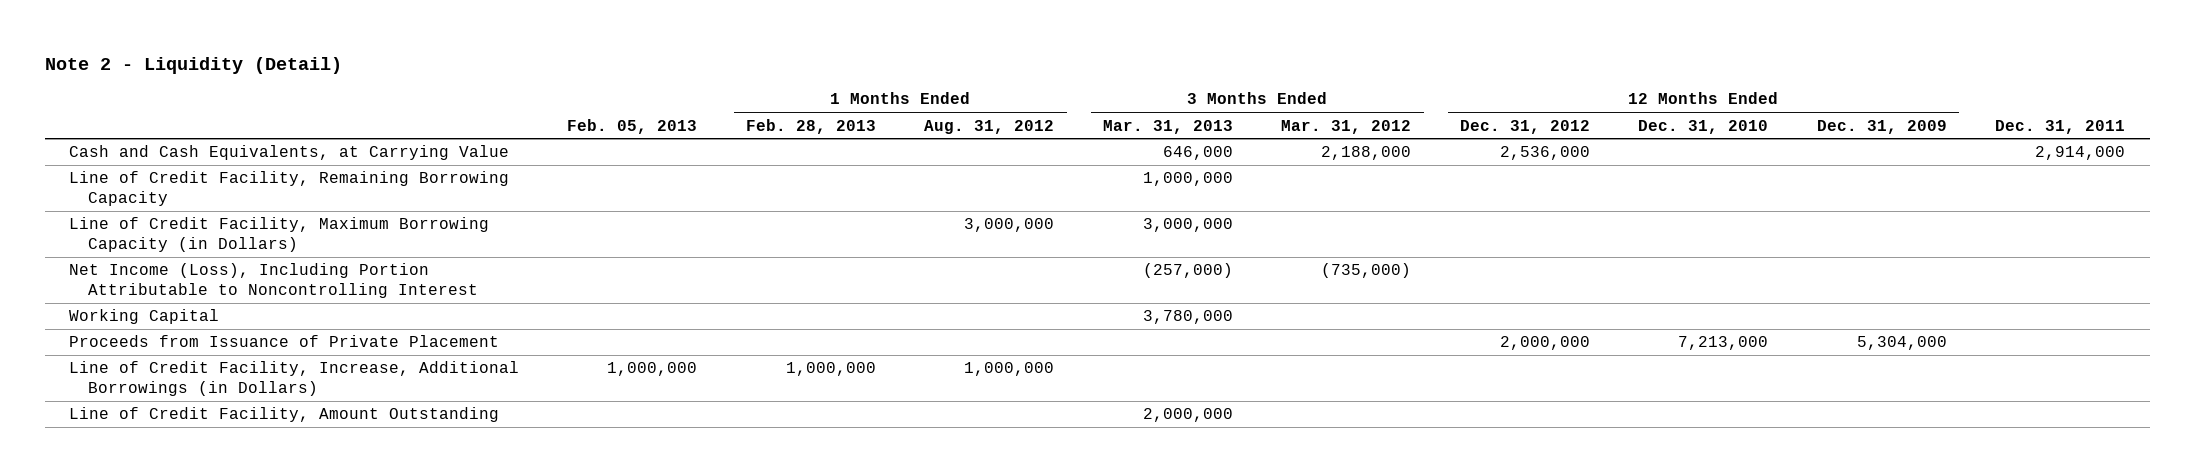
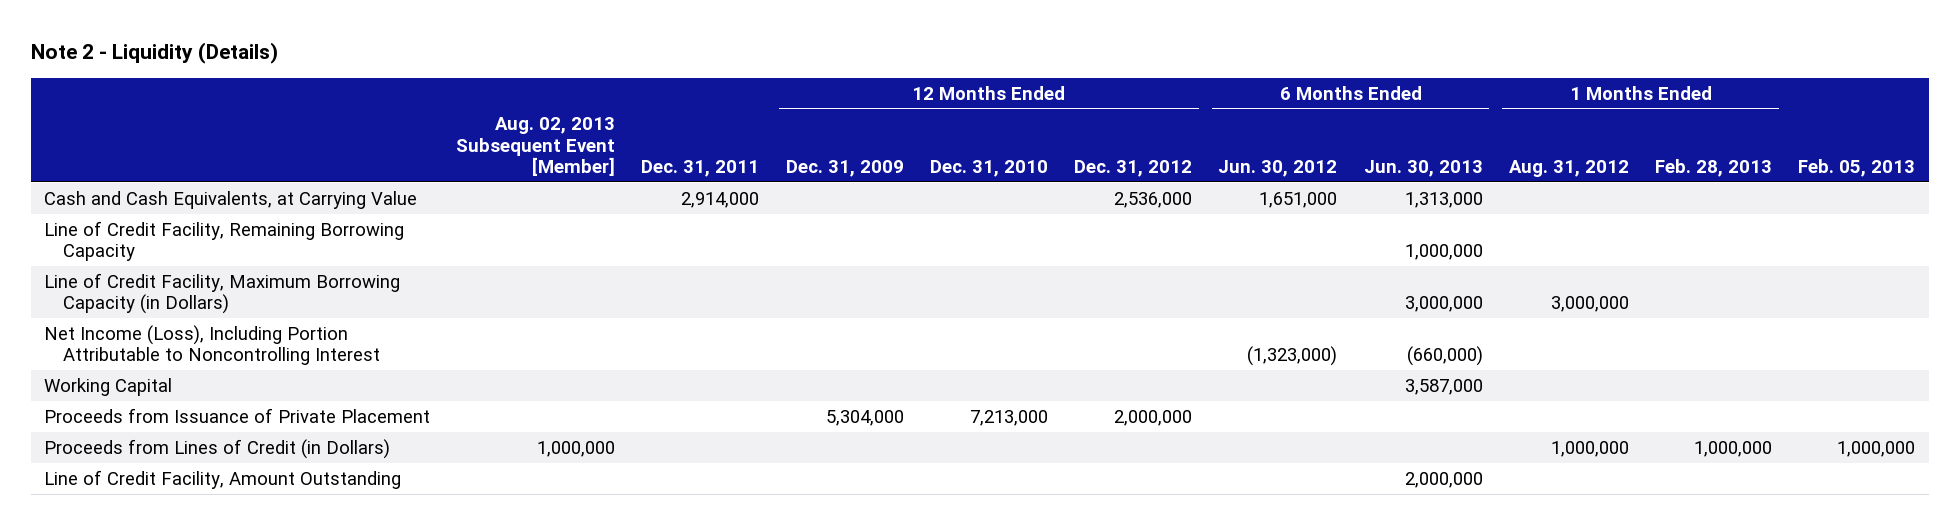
- Note 2 - Liquidity (Detail)
+ Note 2 - Liquidity (Details)
- | Feb. 05, 2013 | 1 Months Ended Feb. 28, 2013 | 1 Months Ended Aug. 31, 2012 | 3 Months Ended Mar. 31, 2013 | 3 Months Ended Mar. 31, 2012 | 12 Months Ended Dec. 31, 2012 | 12 Months Ended Dec. 31, 2010 | 12 Months Ended Dec. 31, 2009 | Dec. 31, 2011
+ | Aug. 02, 2013 Subsequent Event [Member] | Dec. 31, 2011 | 12 Months Ended Dec. 31, 2009 | 12 Months Ended Dec. 31, 2010 | 12 Months Ended Dec. 31, 2012 | 6 Months Ended Jun. 30, 2012 | 6 Months Ended Jun. 30, 2013 | 1 Months Ended Aug. 31, 2012 | 1 Months Ended Feb. 28, 2013 | Feb. 05, 2013
- Line of Credit Facility, Increase, Additional Borrowings (in Dollars) | 1,000,000 | 1,000,000 | 1,000,000 | | | | | |
+ Proceeds from Lines of Credit (in Dollars) | 1,000,000 | | | | | | | 1,000,000 | 1,000,000 | 1,000,000

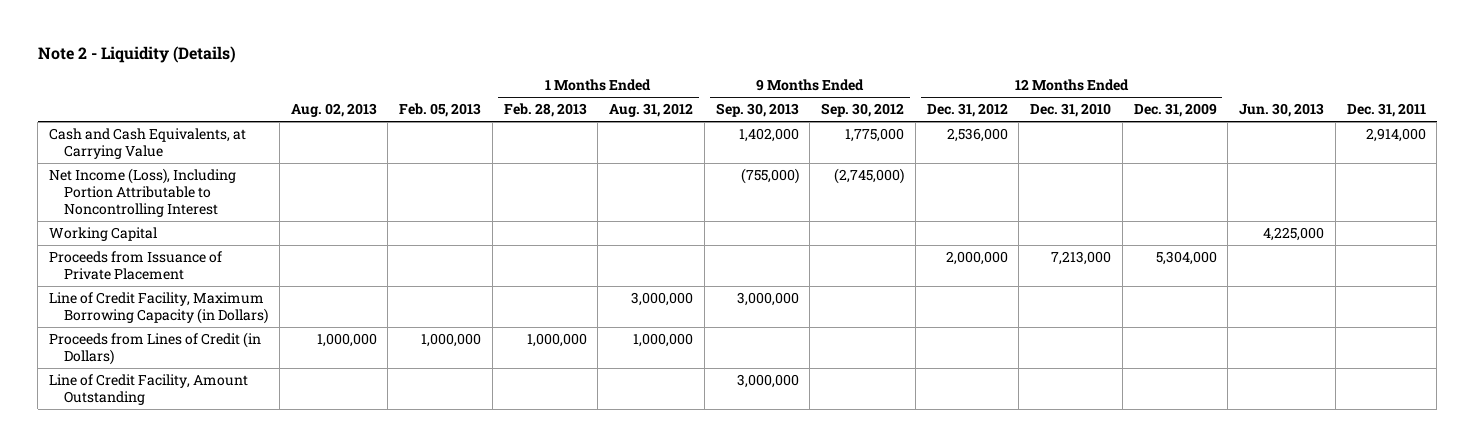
- | Aug. 02, 2013 Subsequent Event [Member] | Dec. 31, 2011 | 12 Months Ended Dec. 31, 2009 | 12 Months Ended Dec. 31, 2010 | 12 Months Ended Dec. 31, 2012 | 6 Months Ended Jun. 30, 2012 | 6 Months Ended Jun. 30, 2013 | 1 Months Ended Aug. 31, 2012 | 1 Months Ended Feb. 28, 2013 | Feb. 05, 2013
+ | Aug. 02, 2013 | Feb. 05, 2013 | 1 Months Ended Feb. 28, 2013 | 1 Months Ended Aug. 31, 2012 | 9 Months Ended Sep. 30, 2013 | 9 Months Ended Sep. 30, 2012 | 12 Months Ended Dec. 31, 2012 | 12 Months Ended Dec. 31, 2010 | 12 Months Ended Dec. 31, 2009 | Jun. 30, 2013 | Dec. 31, 2011
- Line of Credit Facility, Remaining Borrowing Capacity | | | | | | | 1,000,000 | | |
moved down: Line of Credit Facility, Maximum Borrowing Capacity (in Dollars) | | | | 3,000,000 | 3,000,000 | | | | | |

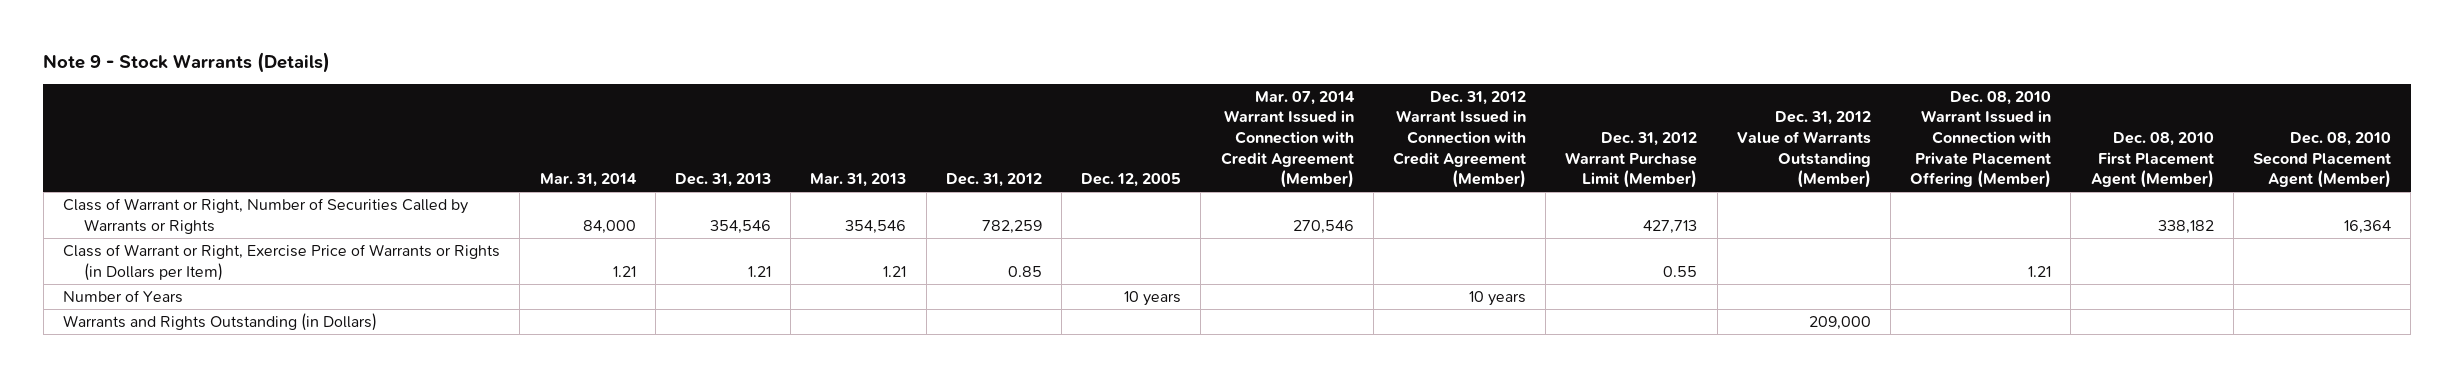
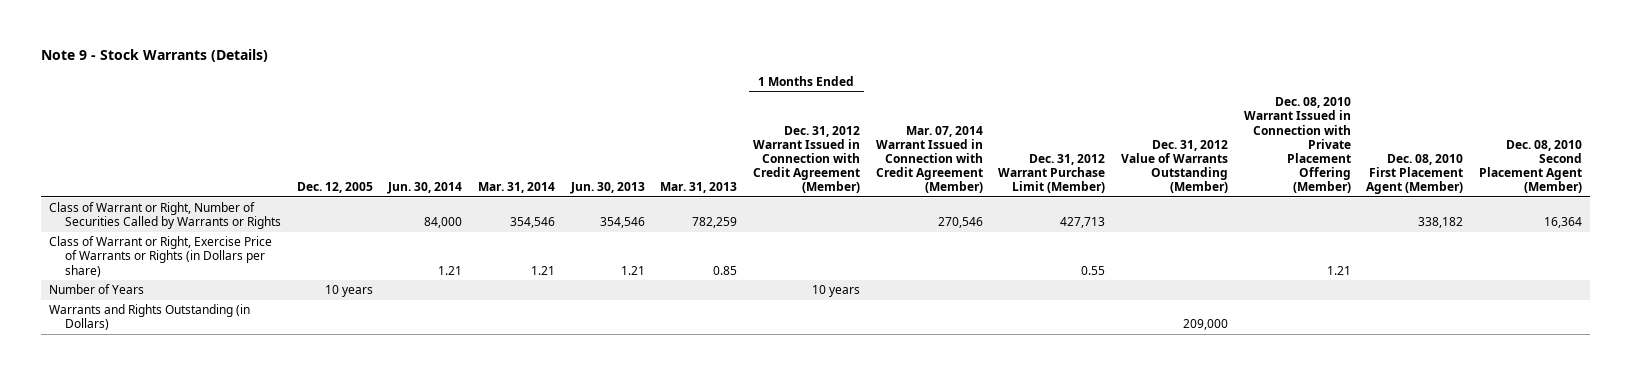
- | Mar. 31, 2014 | Dec. 31, 2013 | Mar. 31, 2013 | Dec. 31, 2012 | Dec. 12, 2005 | Mar. 07, 2014 Warrant Issued in Connection with Credit Agreement (Member) | Dec. 31, 2012 Warrant Issued in Connection with Credit Agreement (Member) | Dec. 31, 2012 Warrant Purchase Limit (Member) | Dec. 31, 2012 Value of Warrants Outstanding (Member) | Dec. 08, 2010 Warrant Issued in Connection with Private Placement Offering (Member) | Dec. 08, 2010 First Placement Agent (Member) | Dec. 08, 2010 Second Placement Agent (Member)
+ | Dec. 12, 2005 | Jun. 30, 2014 | Mar. 31, 2014 | Jun. 30, 2013 | Mar. 31, 2013 | 1 Months Ended Dec. 31, 2012 Warrant Issued in Connection with Credit Agreement (Member) | Mar. 07, 2014 Warrant Issued in Connection with Credit Agreement (Member) | Dec. 31, 2012 Warrant Purchase Limit (Member) | Dec. 31, 2012 Value of Warrants Outstanding (Member) | Dec. 08, 2010 Warrant Issued in Connection with Private Placement Offering (Member) | Dec. 08, 2010 First Placement Agent (Member) | Dec. 08, 2010 Second Placement Agent (Member)
- Class of Warrant or Right, Number of Securities Called by Warrants or Rights | 84,000 | 354,546 | 354,546 | 782,259 | | 270,546 | | 427,713 | | | 338,182 | 16,364
- Class of Warrant or Right, Exercise Price of Warrants or Rights (in Dollars per Item) | 1.21 | 1.21 | 1.21 | 0.85 | | | | 0.55 | | 1.21 | |
+ Class of Warrant or Right, Number of Securities Called by Warrants or Rights | | 84,000 | 354,546 | 354,546 | 782,259 | | 270,546 | 427,713 | | | 338,182 | 16,364
+ Class of Warrant or Right, Exercise Price of Warrants or Rights (in Dollars per share) | | 1.21 | 1.21 | 1.21 | 0.85 | | | 0.55 | | 1.21 | |

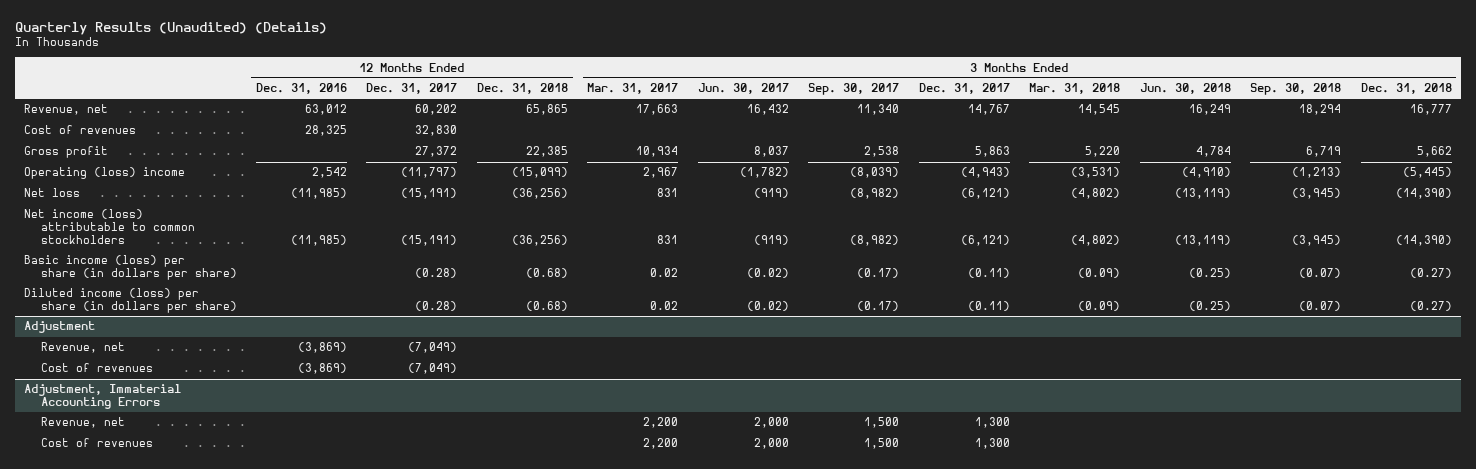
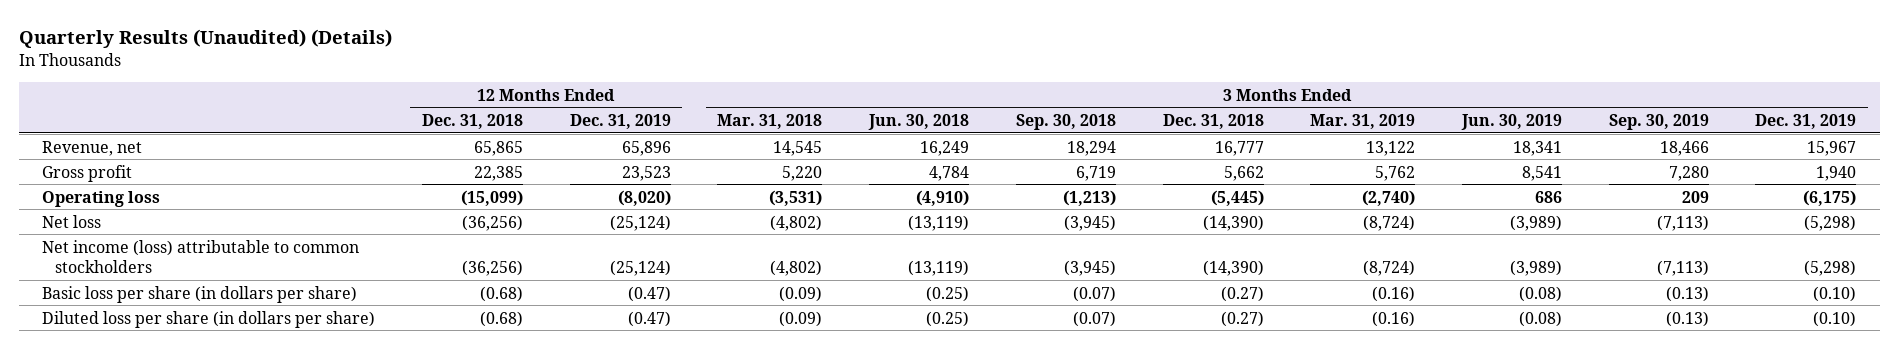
- | 12 Months Ended Dec. 31, 2016 | 12 Months Ended Dec. 31, 2017 | 12 Months Ended Dec. 31, 2018 | 3 Months Ended Mar. 31, 2017 | 3 Months Ended Jun. 30, 2017 | 3 Months Ended Sep. 30, 2017 | 3 Months Ended Dec. 31, 2017 | 3 Months Ended Mar. 31, 2018 | 3 Months Ended Jun. 30, 2018 | 3 Months Ended Sep. 30, 2018 | 3 Months Ended Dec. 31, 2018
+ | 12 Months Ended Dec. 31, 2018 | 12 Months Ended Dec. 31, 2019 | 3 Months Ended Mar. 31, 2018 | 3 Months Ended Jun. 30, 2018 | 3 Months Ended Sep. 30, 2018 | 3 Months Ended Dec. 31, 2018 | 3 Months Ended Mar. 31, 2019 | 3 Months Ended Jun. 30, 2019 | 3 Months Ended Sep. 30, 2019 | 3 Months Ended Dec. 31, 2019
- Cost of revenues | 28,325 | 32,830 | | | | | | | | |
- Operating (loss) income | 2,542 | (11,797) | (15,099) | 2,967 | (1,782) | (8,039) | (4,943) | (3,531) | (4,910) | (1,213) | (5,445)
+ Operating loss | (15,099) | (8,020) | (3,531) | (4,910) | (1,213) | (5,445) | (2,740) | 686 | 209 | (6,175)
- Basic income (loss) per share (in dollars per share) | | (0.28) | (0.68) | 0.02 | (0.02) | (0.17) | (0.11) | (0.09) | (0.25) | (0.07) | (0.27)
- Diluted income (loss) per share (in dollars per share) | | (0.28) | (0.68) | 0.02 | (0.02) | (0.17) | (0.11) | (0.09) | (0.25) | (0.07) | (0.27)
- Adjustment
- Revenue, net | (3,869) | (7,049) | | | | | | | | |
- Cost of revenues | (3,869) | (7,049) | | | | | | | | |
- Adjustment, Immaterial Accounting Errors
- Revenue, net | | | | 2,200 | 2,000 | 1,500 | 1,300 | | | |
- Cost of revenues | | | | 2,200 | 2,000 | 1,500 | 1,300 | | | |
+ Basic loss per share (in dollars per share) | (0.68) | (0.47) | (0.09) | (0.25) | (0.07) | (0.27) | (0.16) | (0.08) | (0.13) | (0.10)
+ Diluted loss per share (in dollars per share) | (0.68) | (0.47) | (0.09) | (0.25) | (0.07) | (0.27) | (0.16) | (0.08) | (0.13) | (0.10)

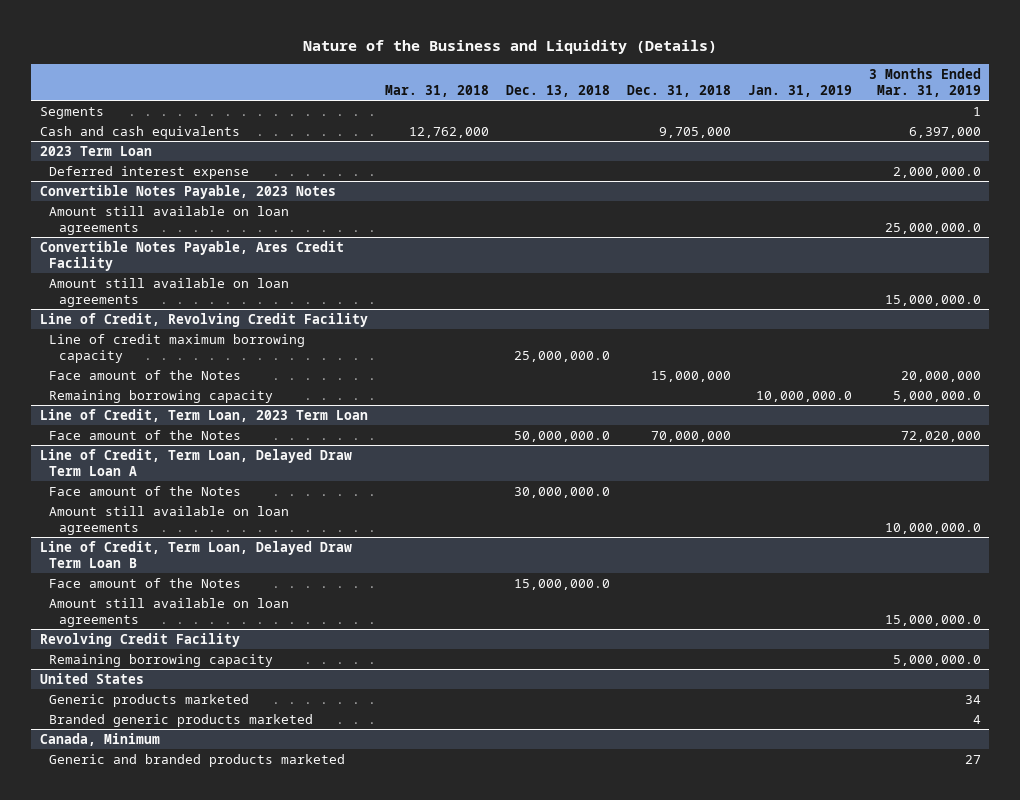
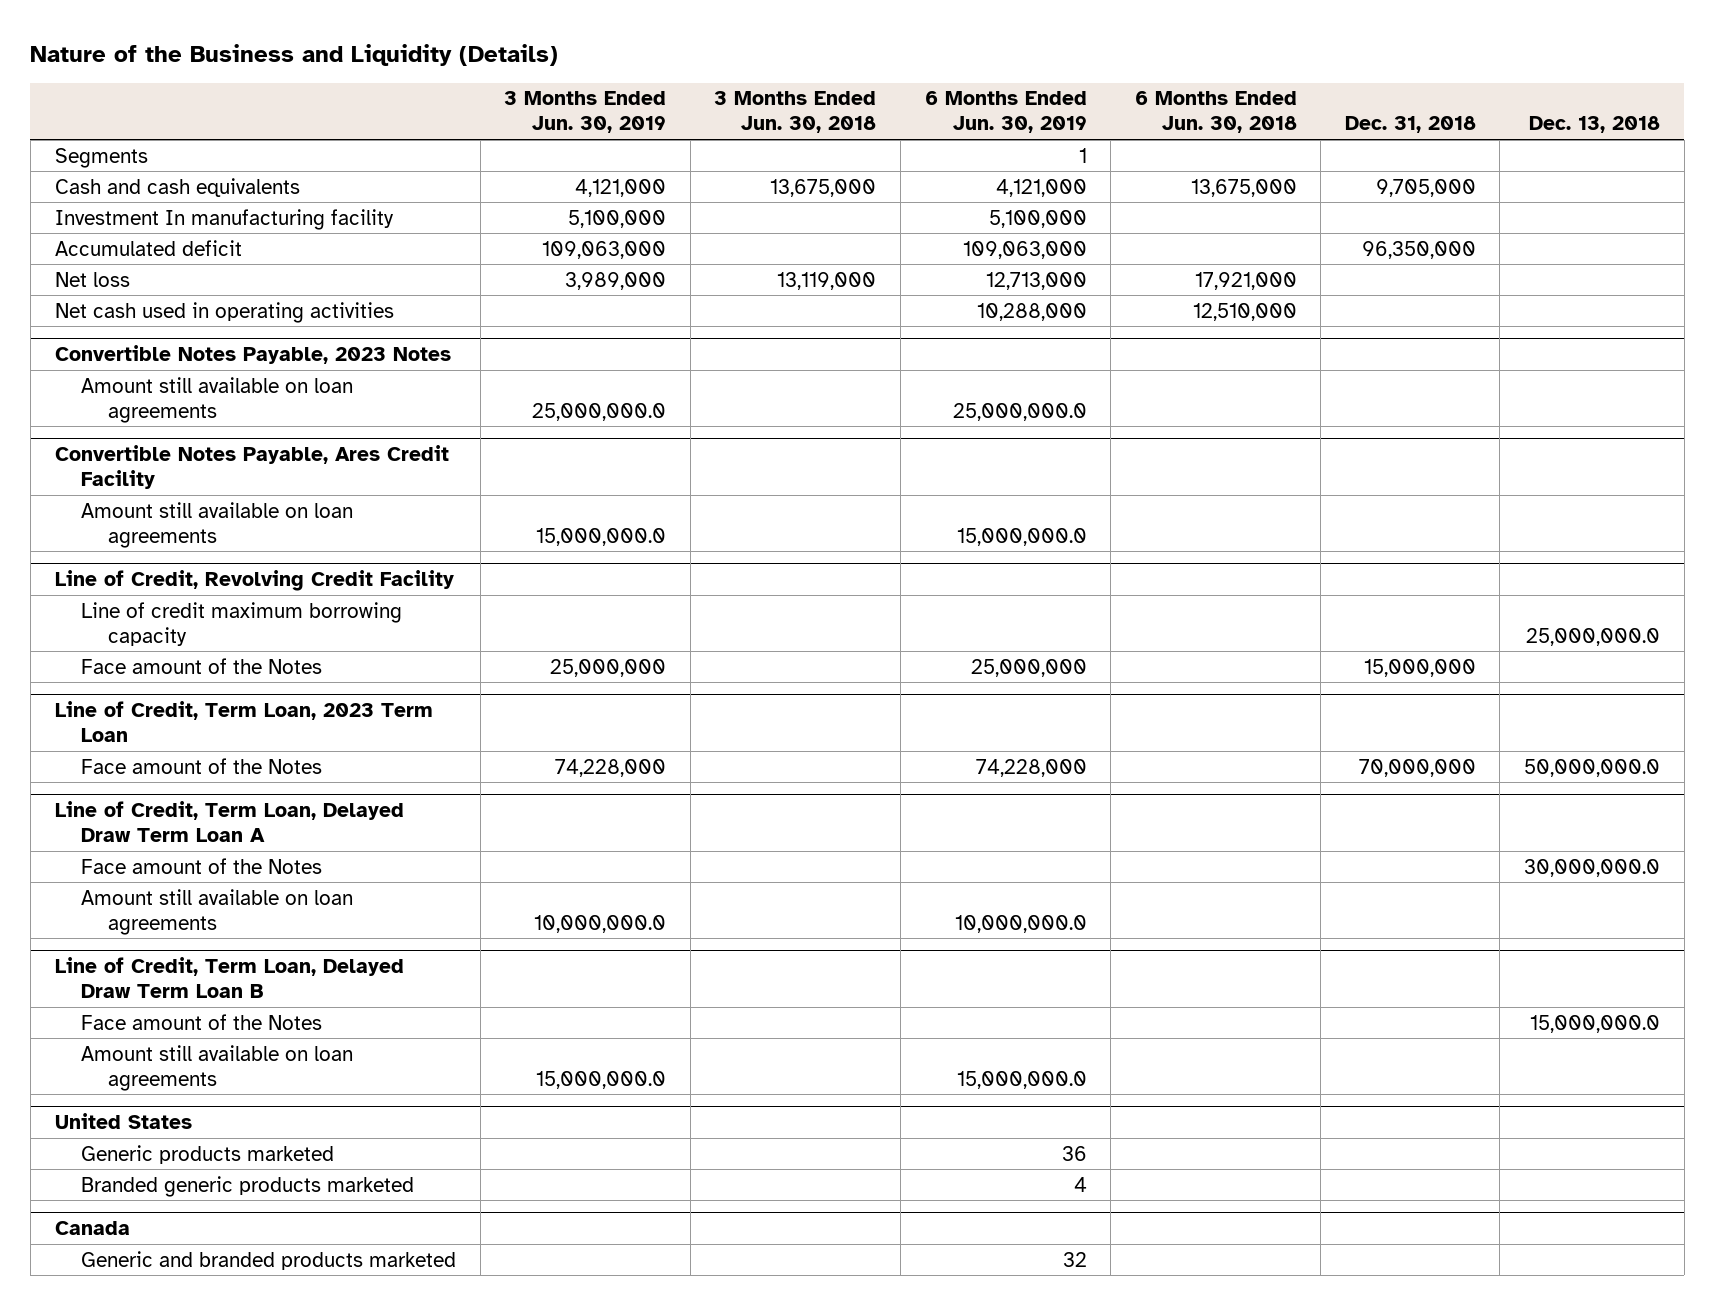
- | Mar. 31, 2018 | Dec. 13, 2018 | Dec. 31, 2018 | Jan. 31, 2019 | 3 Months Ended Mar. 31, 2019
+ | 3 Months Ended Jun. 30, 2019 | 3 Months Ended Jun. 30, 2018 | 6 Months Ended Jun. 30, 2019 | 6 Months Ended Jun. 30, 2018 | Dec. 31, 2018 | Dec. 13, 2018
- 2023 Term Loan
- Deferred interest expense | | | | | 2,000,000.0
+ Investment In manufacturing facility | 5,100,000 | | 5,100,000 | | |
+ Accumulated deficit | 109,063,000 | | 109,063,000 | | 96,350,000 |
+ Net loss | 3,989,000 | 13,119,000 | 12,713,000 | 17,921,000 | |
+ Net cash used in operating activities | | | 10,288,000 | 12,510,000 | |
@ Line of Credit, Revolving Credit Facility
- Remaining borrowing capacity | | | | 10,000,000.0 | 5,000,000.0
- Revolving Credit Facility
- Remaining borrowing capacity | | | | | 5,000,000.0
- Canada, Minimum
+ Canada

